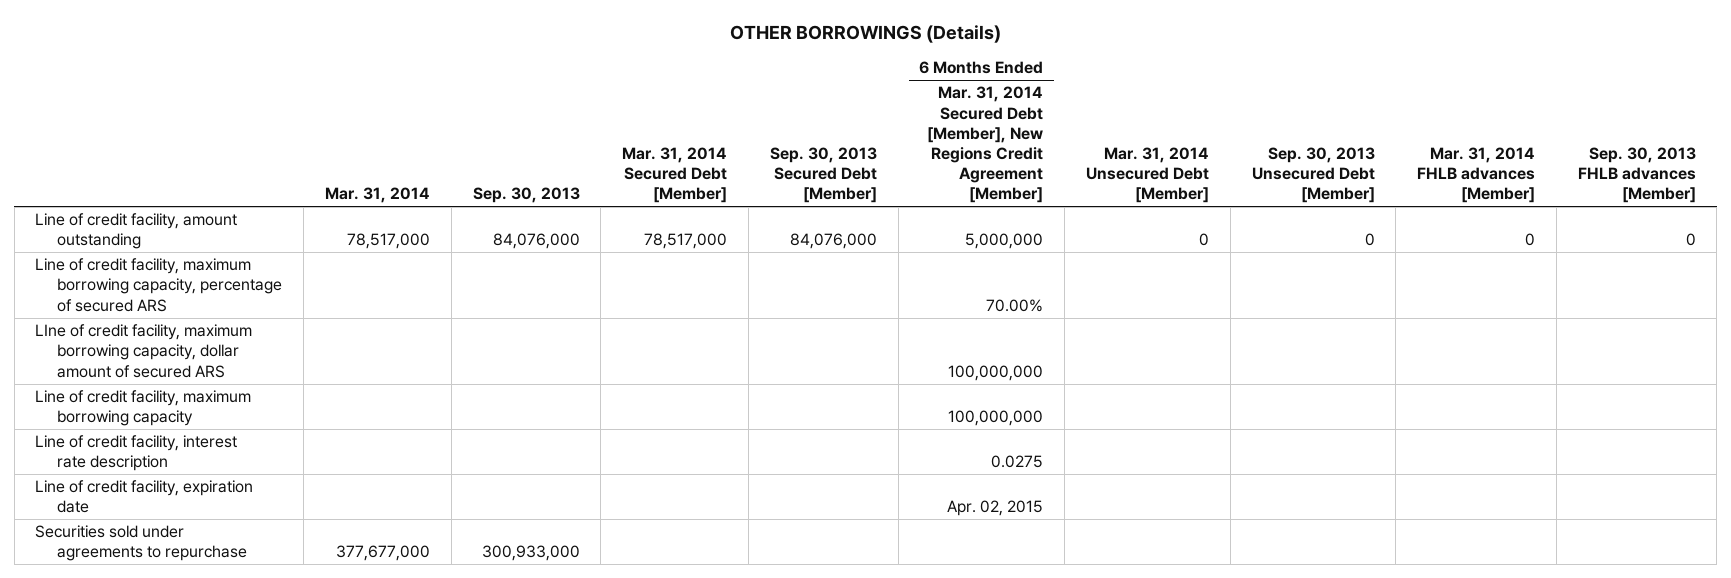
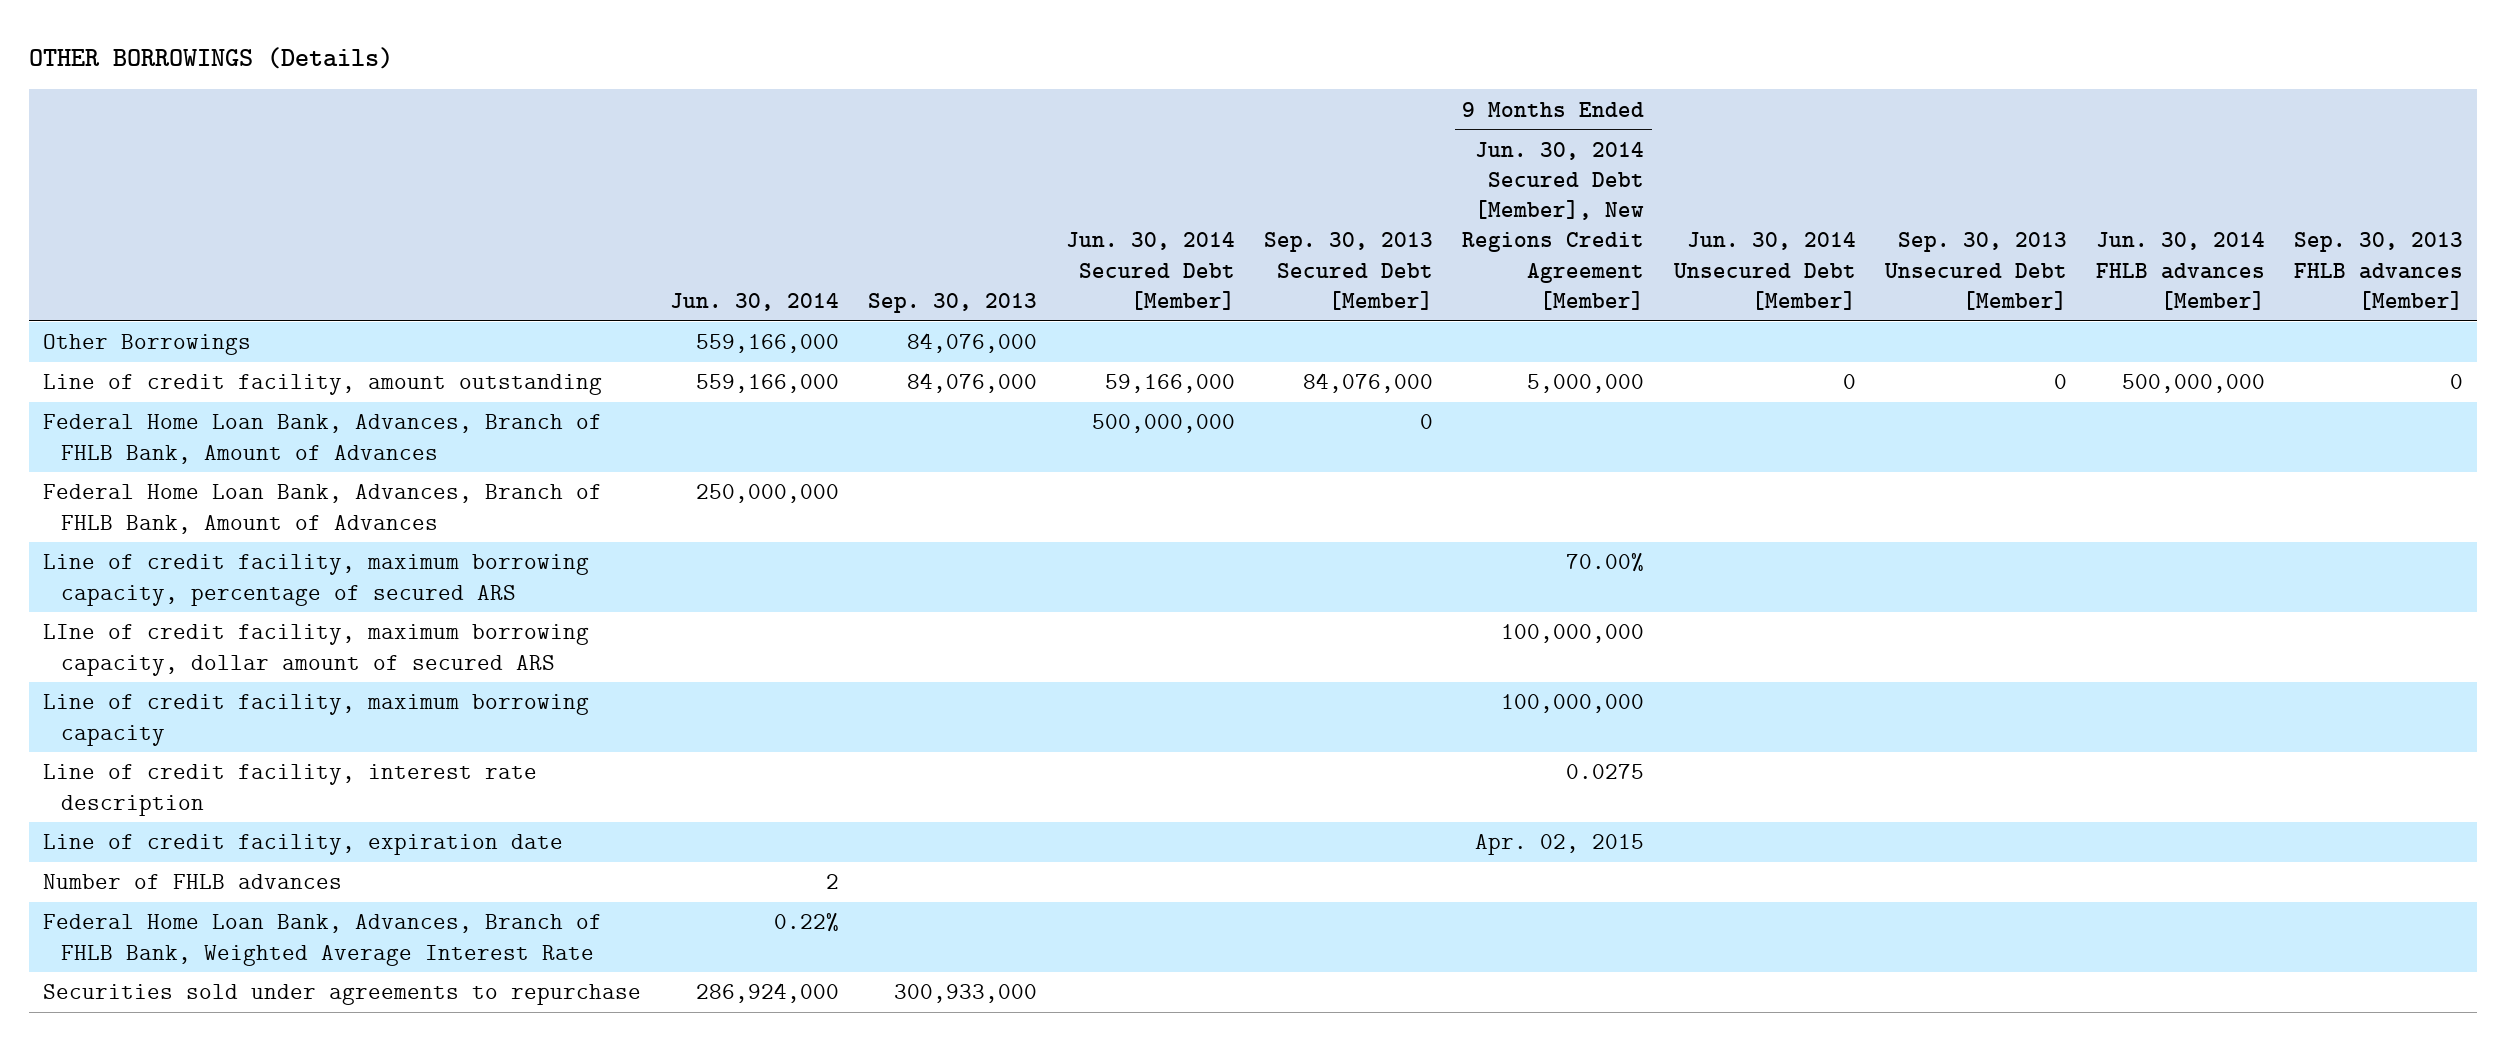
- | Mar. 31, 2014 | Sep. 30, 2013 | Mar. 31, 2014 Secured Debt [Member] | Sep. 30, 2013 Secured Debt [Member] | 6 Months Ended Mar. 31, 2014 Secured Debt [Member], New Regions Credit Agreement [Member] | Mar. 31, 2014 Unsecured Debt [Member] | Sep. 30, 2013 Unsecured Debt [Member] | Mar. 31, 2014 FHLB advances [Member] | Sep. 30, 2013 FHLB advances [Member]
+ | Jun. 30, 2014 | Sep. 30, 2013 | Jun. 30, 2014 Secured Debt [Member] | Sep. 30, 2013 Secured Debt [Member] | 9 Months Ended Jun. 30, 2014 Secured Debt [Member], New Regions Credit Agreement [Member] | Jun. 30, 2014 Unsecured Debt [Member] | Sep. 30, 2013 Unsecured Debt [Member] | Jun. 30, 2014 FHLB advances [Member] | Sep. 30, 2013 FHLB advances [Member]
+ Other Borrowings | 559,166,000 | 84,076,000 | | | | | | |
+ Federal Home Loan Bank, Advances, Branch of FHLB Bank, Amount of Advances | | | 500,000,000 | 0 | | | | |
+ Federal Home Loan Bank, Advances, Branch of FHLB Bank, Amount of Advances | 250,000,000 | | | | | | | |
+ Number of FHLB advances | 2 | | | | | | | |
+ Federal Home Loan Bank, Advances, Branch of FHLB Bank, Weighted Average Interest Rate | 0.22% | | | | | | | |

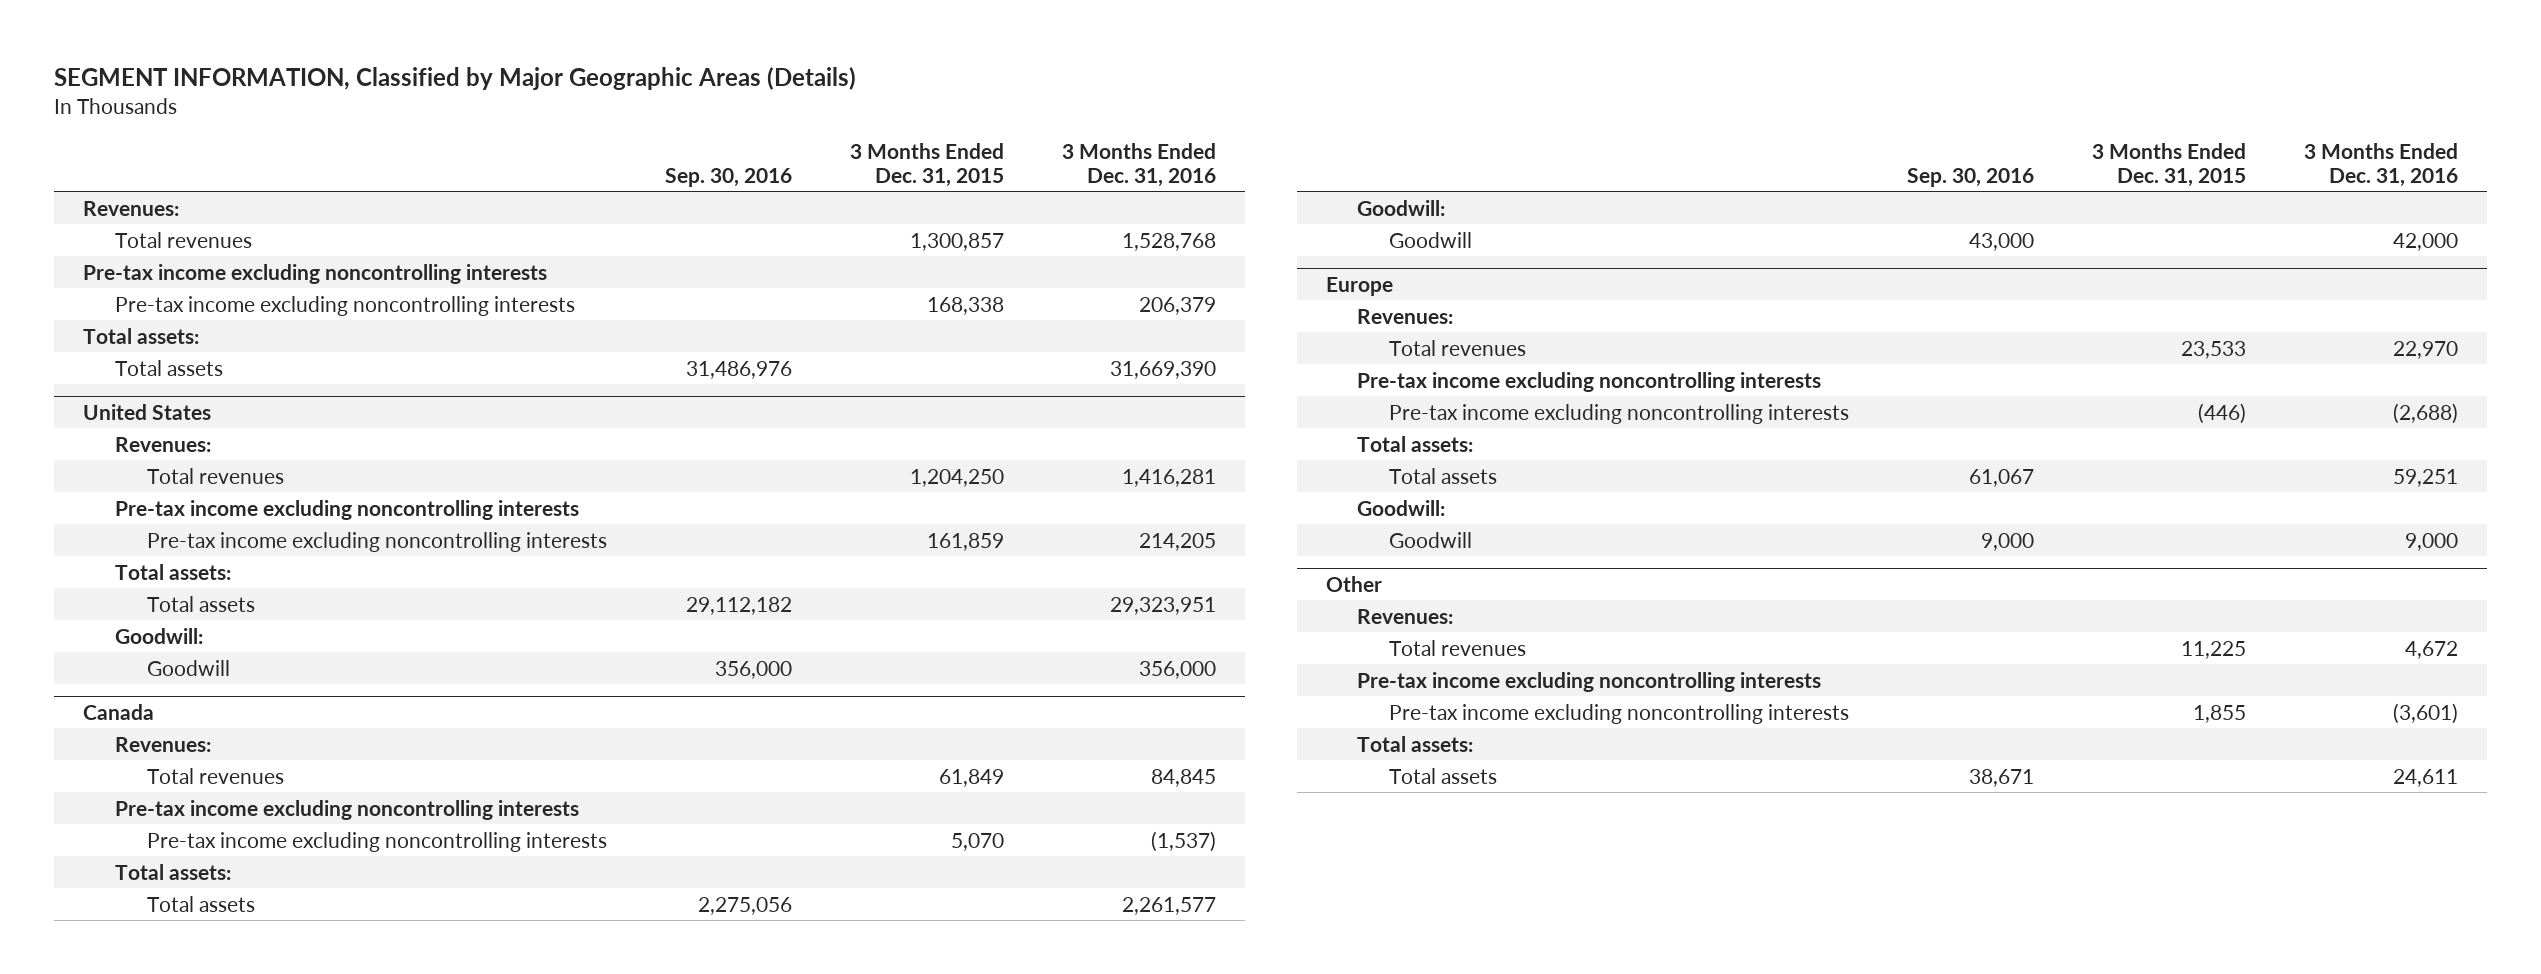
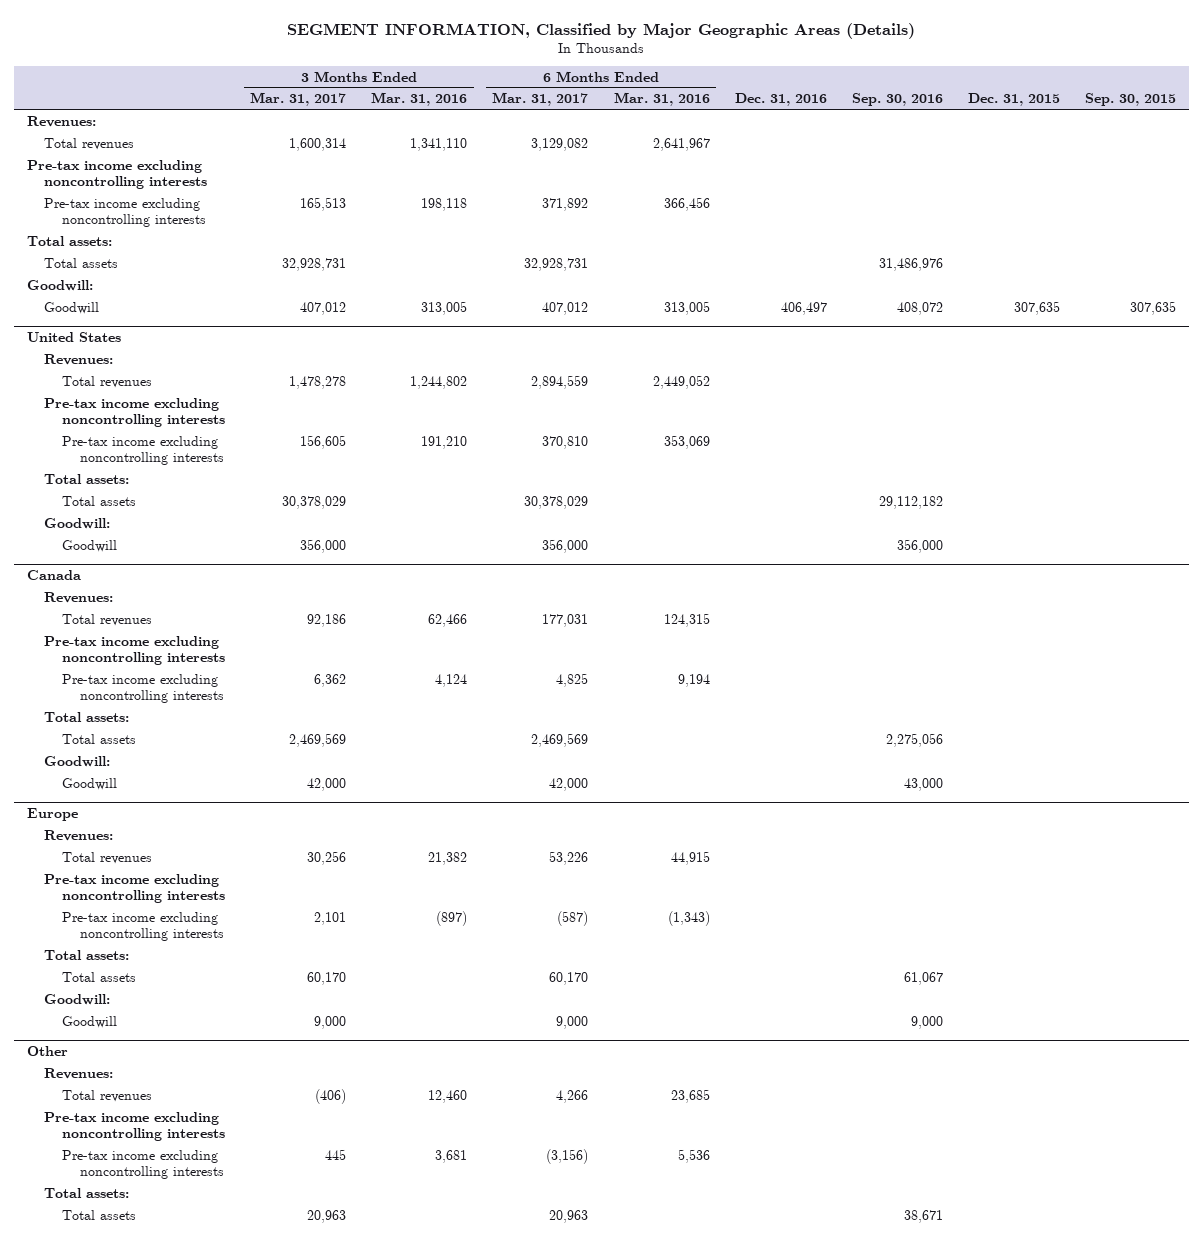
- | Sep. 30, 2016 | 3 Months Ended Dec. 31, 2015 | 3 Months Ended Dec. 31, 2016
+ | 3 Months Ended Mar. 31, 2017 | 3 Months Ended Mar. 31, 2016 | 6 Months Ended Mar. 31, 2017 | 6 Months Ended Mar. 31, 2016 | Dec. 31, 2016 | Sep. 30, 2016 | Dec. 31, 2015 | Sep. 30, 2015
+ Goodwill:
+ Goodwill | 407,012 | 313,005 | 407,012 | 313,005 | 406,497 | 408,072 | 307,635 | 307,635

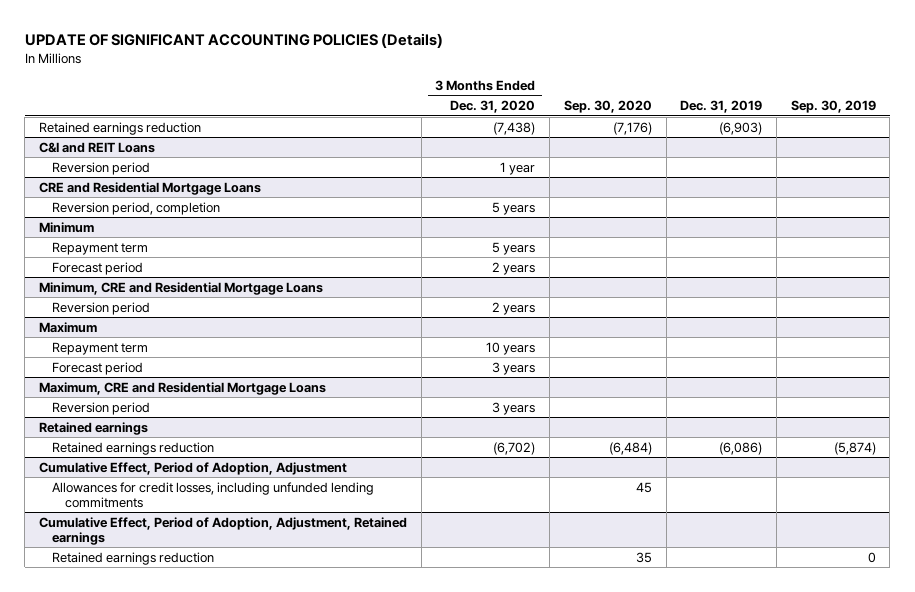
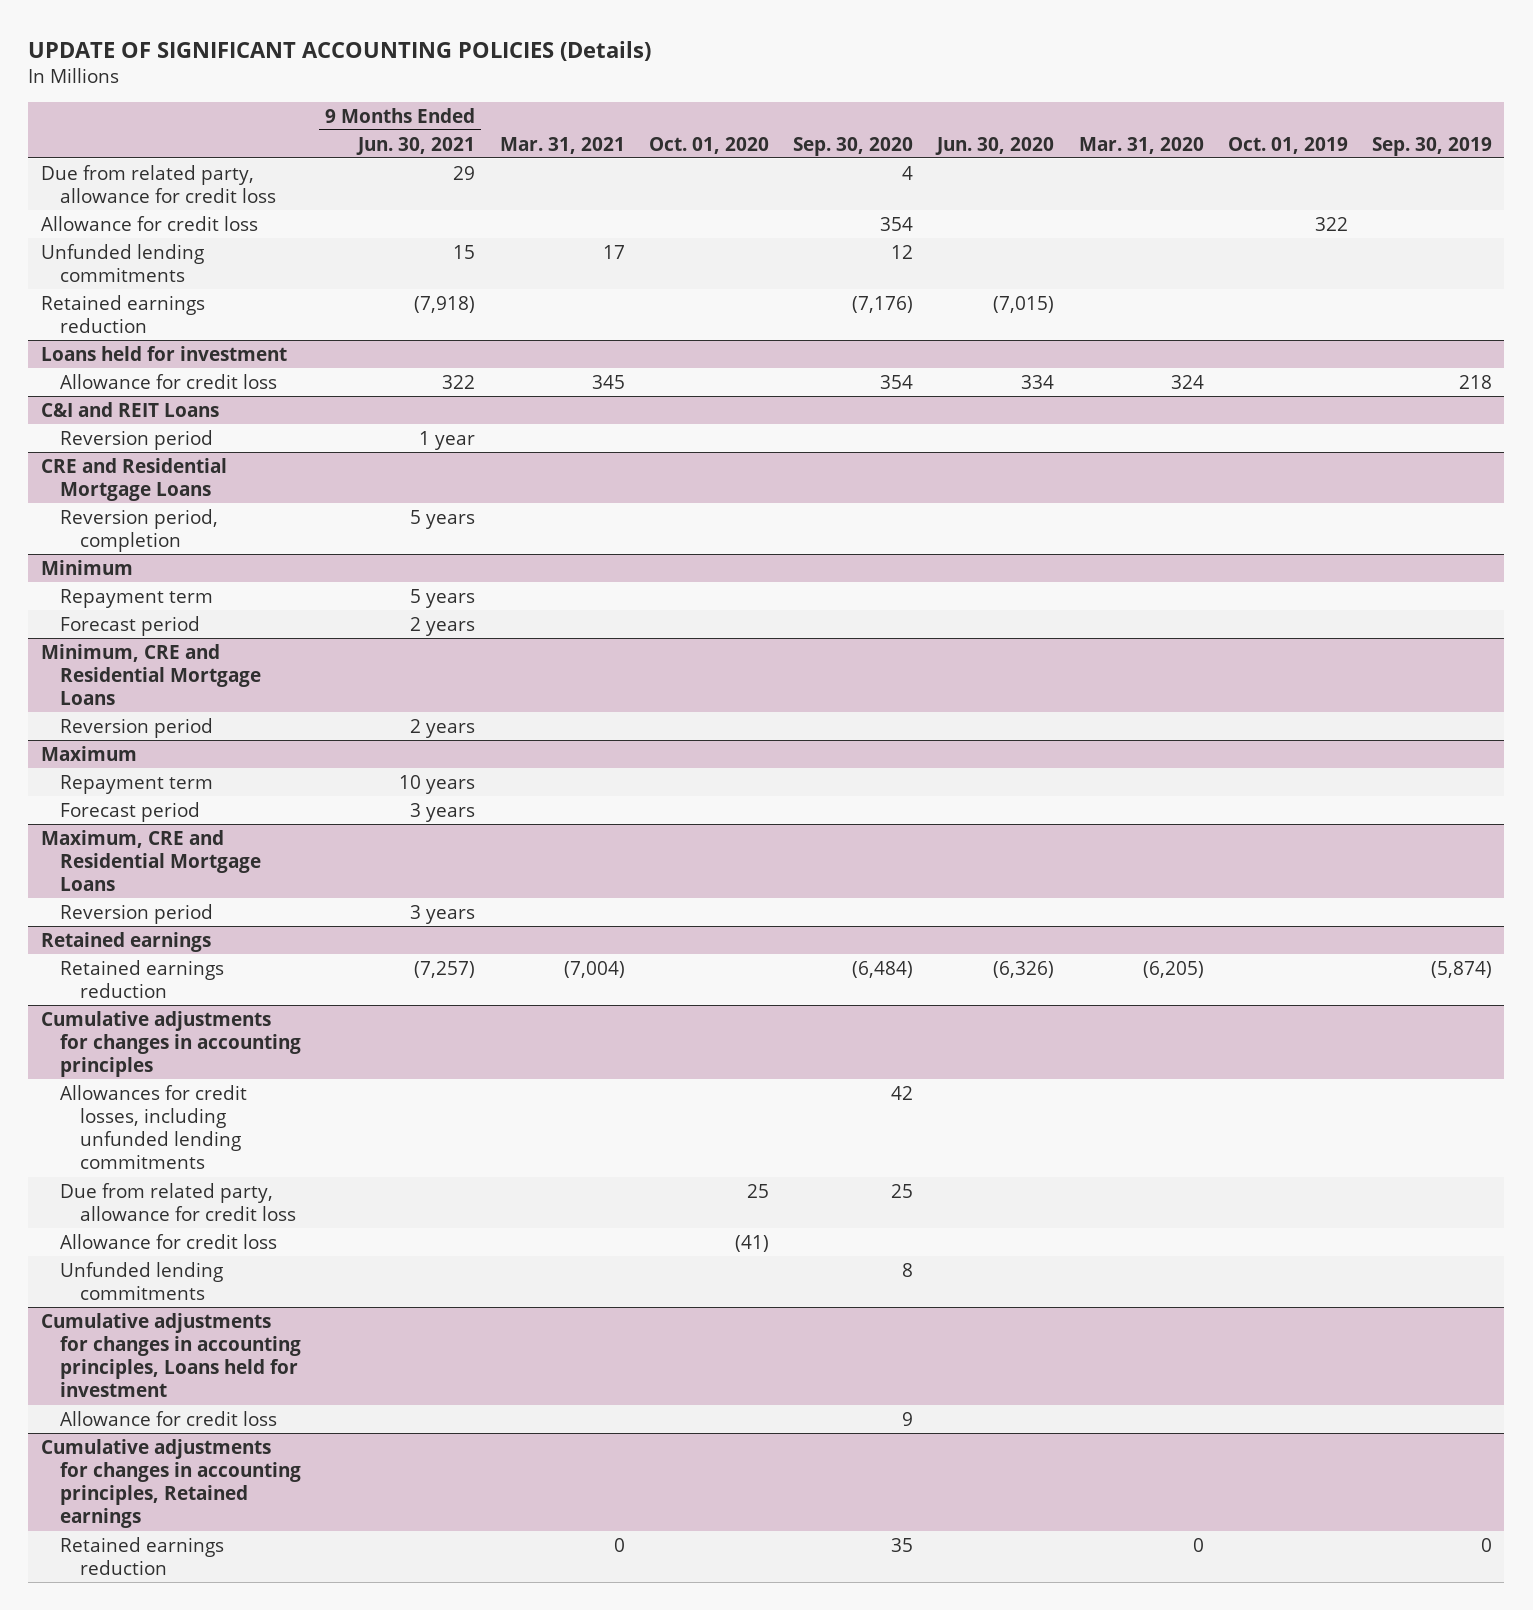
- | 3 Months Ended Dec. 31, 2020 | Sep. 30, 2020 | Dec. 31, 2019 | Sep. 30, 2019
+ | 9 Months Ended Jun. 30, 2021 | Mar. 31, 2021 | Oct. 01, 2020 | Sep. 30, 2020 | Jun. 30, 2020 | Mar. 31, 2020 | Oct. 01, 2019 | Sep. 30, 2019
+ Due from related party, allowance for credit loss | 29 | | | 4 | | | |
+ Allowance for credit loss | | | | 354 | | | 322 |
+ Unfunded lending commitments | 15 | 17 | | 12 | | | |
+ Loans held for investment
+ Allowance for credit loss | 322 | 345 | | 354 | 334 | 324 | | 218
- Cumulative Effect, Period of Adoption, Adjustment
- Allowances for credit losses, including unfunded lending commitments | | 45 | |
- Cumulative Effect, Period of Adoption, Adjustment, Retained earnings
+ Cumulative adjustments for changes in accounting principles
+ Allowances for credit losses, including unfunded lending commitments | | | | 42 | | | |
+ Due from related party, allowance for credit loss | | | 25 | 25 | | | |
+ Allowance for credit loss | | | (41) | | | | |
+ Unfunded lending commitments | | | | 8 | | | |
+ Cumulative adjustments for changes in accounting principles, Loans held for investment
+ Allowance for credit loss | | | | 9 | | | |
+ Cumulative adjustments for changes in accounting principles, Retained earnings

